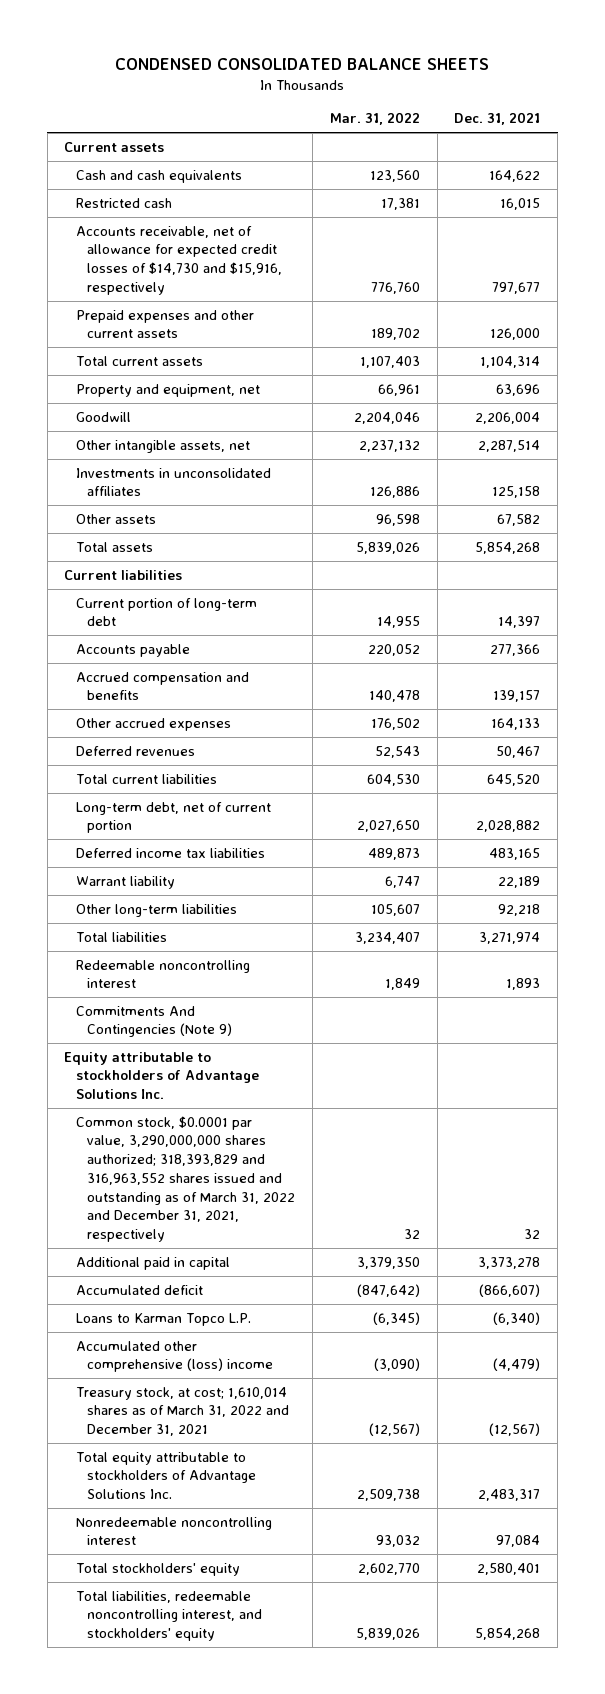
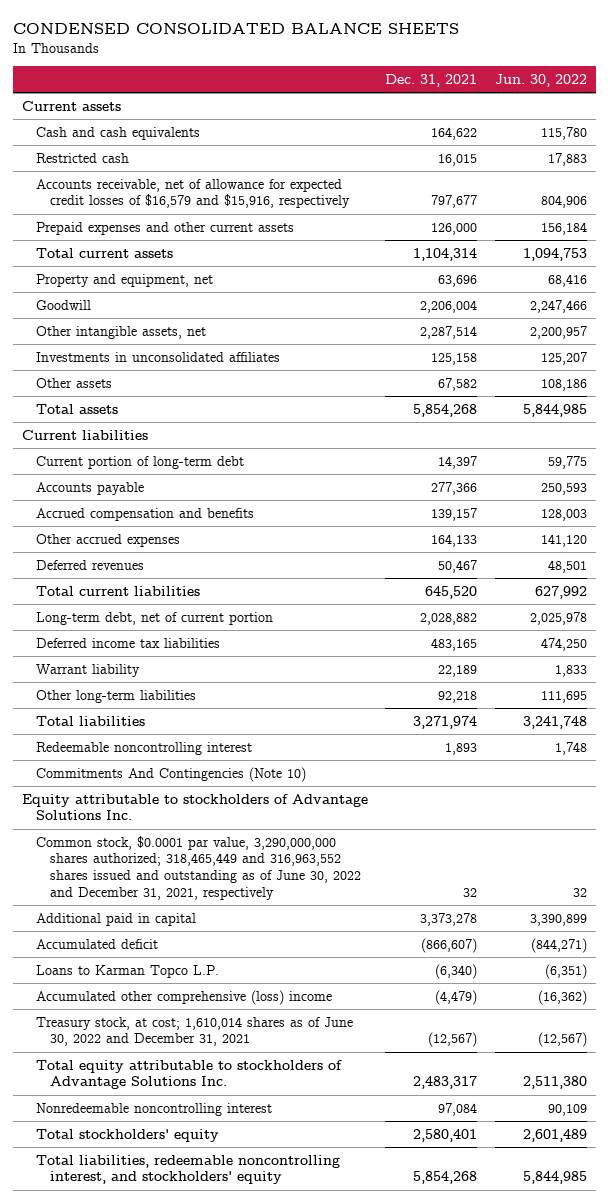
- | Mar. 31, 2022 | Dec. 31, 2021
+ | Dec. 31, 2021 | Jun. 30, 2022
- Accounts receivable, net of allowance for expected credit losses of $14,730 and $15,916, respectively | 776,760 | 797,677
+ Accounts receivable, net of allowance for expected credit losses of $16,579 and $15,916, respectively | 797,677 | 804,906
- Commitments And Contingencies (Note 9)
+ Commitments And Contingencies (Note 10)
- Common stock, $0.0001 par value, 3,290,000,000 shares authorized; 318,393,829 and 316,963,552 shares issued and outstanding as of March 31, 2022 and December 31, 2021, respectively | 32 | 32
+ Common stock, $0.0001 par value, 3,290,000,000 shares authorized; 318,465,449 and 316,963,552 shares issued and outstanding as of June 30, 2022 and December 31, 2021, respectively | 32 | 32
- Treasury stock, at cost; 1,610,014 shares as of March 31, 2022 and December 31, 2021 | (12,567) | (12,567)
+ Treasury stock, at cost; 1,610,014 shares as of June 30, 2022 and December 31, 2021 | (12,567) | (12,567)

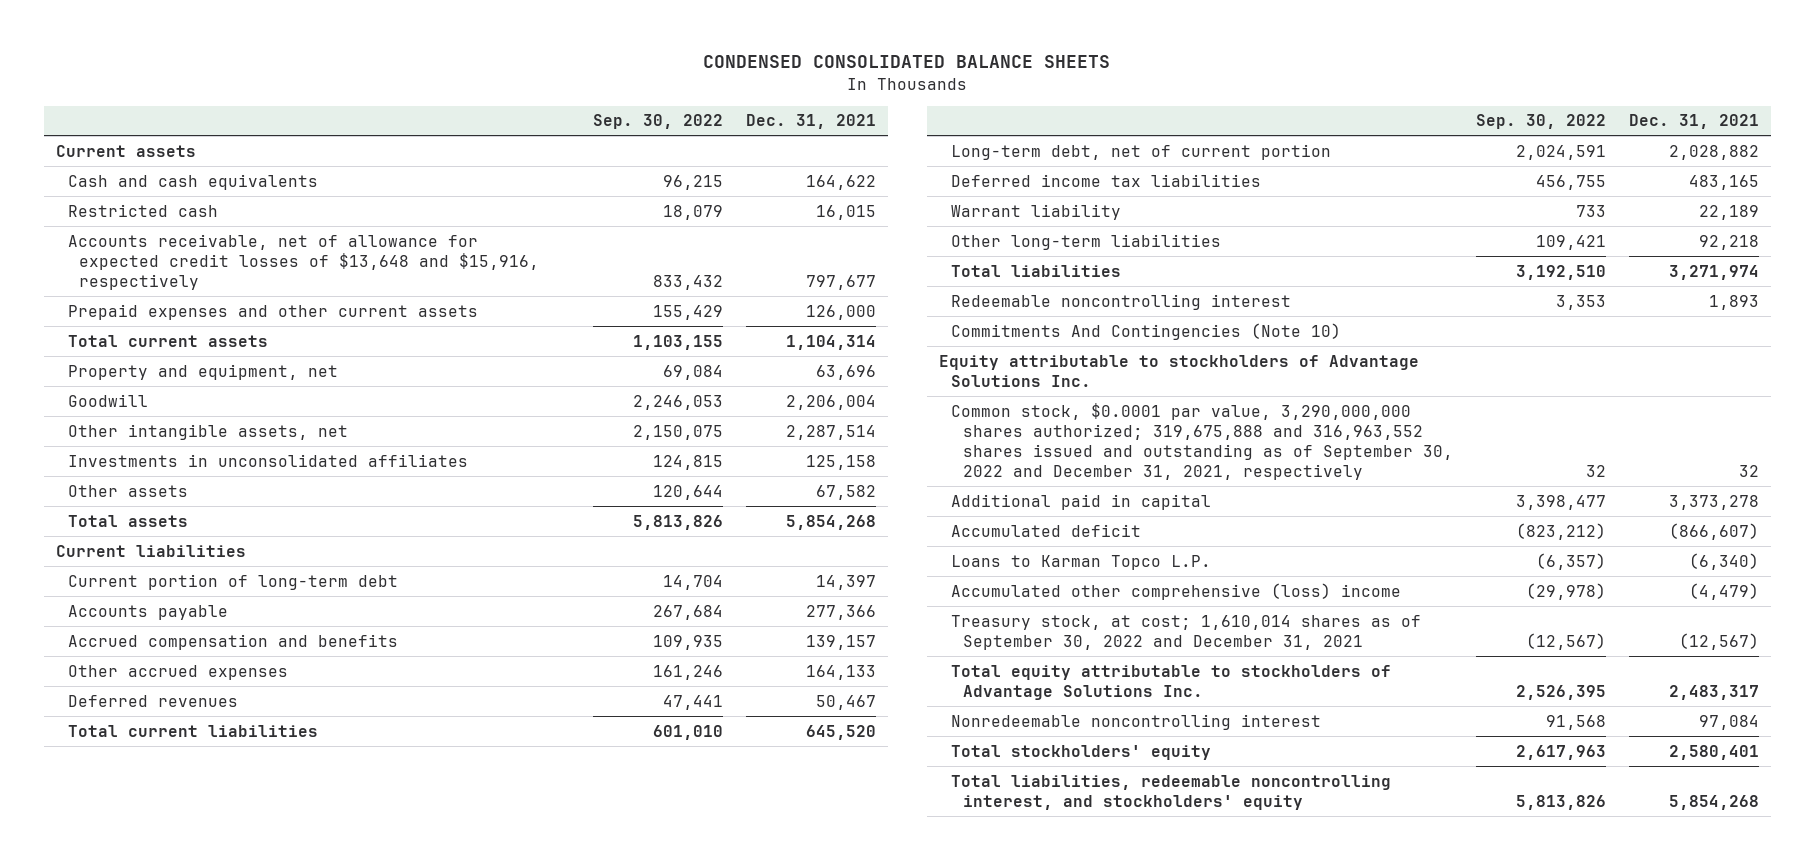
- | Dec. 31, 2021 | Jun. 30, 2022
+ | Sep. 30, 2022 | Dec. 31, 2021
- Accounts receivable, net of allowance for expected credit losses of $16,579 and $15,916, respectively | 797,677 | 804,906
+ Accounts receivable, net of allowance for expected credit losses of $13,648 and $15,916, respectively | 833,432 | 797,677
- Common stock, $0.0001 par value, 3,290,000,000 shares authorized; 318,465,449 and 316,963,552 shares issued and outstanding as of June 30, 2022 and December 31, 2021, respectively | 32 | 32
+ Common stock, $0.0001 par value, 3,290,000,000 shares authorized; 319,675,888 and 316,963,552 shares issued and outstanding as of September 30, 2022 and December 31, 2021, respectively | 32 | 32
- Treasury stock, at cost; 1,610,014 shares as of June 30, 2022 and December 31, 2021 | (12,567) | (12,567)
+ Treasury stock, at cost; 1,610,014 shares as of September 30, 2022 and December 31, 2021 | (12,567) | (12,567)

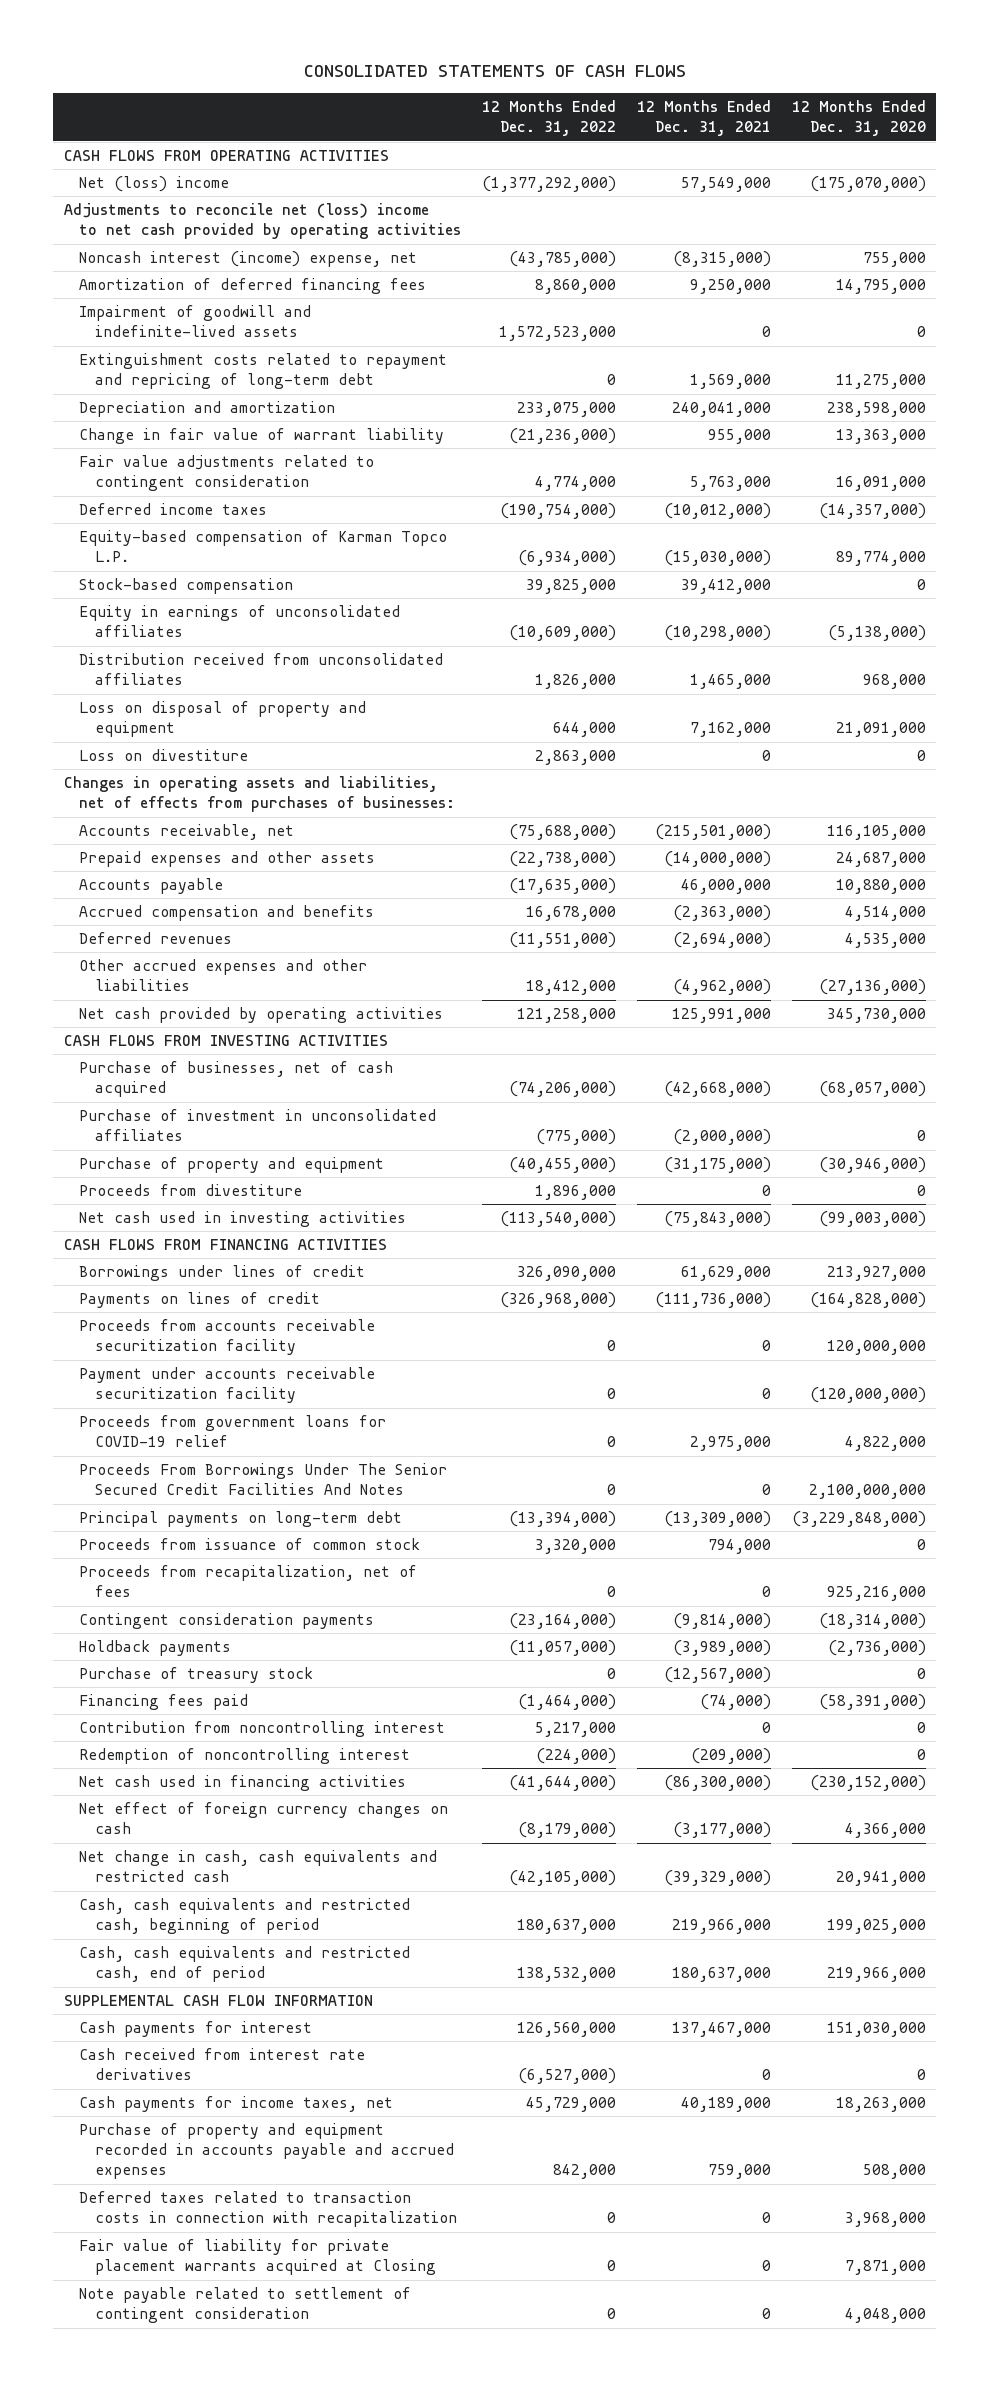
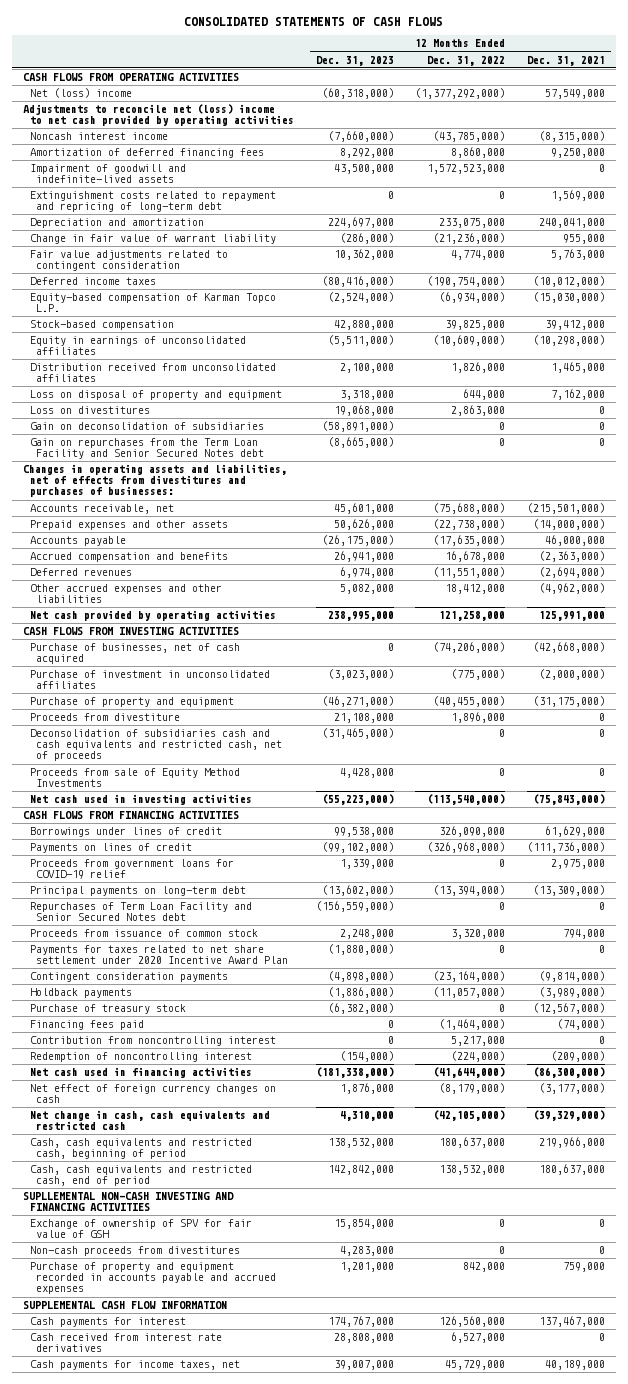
- | 12 Months Ended Dec. 31, 2022 | 12 Months Ended Dec. 31, 2021 | 12 Months Ended Dec. 31, 2020
+ | 12 Months Ended Dec. 31, 2023 | 12 Months Ended Dec. 31, 2022 | 12 Months Ended Dec. 31, 2021
- Noncash interest (income) expense, net | (43,785,000) | (8,315,000) | 755,000
+ Noncash interest income | (7,660,000) | (43,785,000) | (8,315,000)
- Loss on divestiture | 2,863,000 | 0 | 0
- Changes in operating assets and liabilities, net of effects from purchases of businesses:
+ Loss on divestitures | 19,068,000 | 2,863,000 | 0
+ Gain on deconsolidation of subsidiaries | (58,891,000) | 0 | 0
+ Gain on repurchases from the Term Loan Facility and Senior Secured Notes debt | (8,665,000) | 0 | 0
+ Changes in operating assets and liabilities, net of effects from divestitures and purchases of businesses:
+ Deconsolidation of subsidiaries cash and cash equivalents and restricted cash, net of proceeds | (31,465,000) | 0 | 0
+ Proceeds from sale of Equity Method Investments | 4,428,000 | 0 | 0
- Proceeds from accounts receivable securitization facility | 0 | 0 | 120,000,000
- Payment under accounts receivable securitization facility | 0 | 0 | (120,000,000)
- Proceeds From Borrowings Under The Senior Secured Credit Facilities And Notes | 0 | 0 | 2,100,000,000
+ Repurchases of Term Loan Facility and Senior Secured Notes debt | (156,559,000) | 0 | 0
- Proceeds from recapitalization, net of fees | 0 | 0 | 925,216,000
+ Payments for taxes related to net share settlement under 2020 Incentive Award Plan | (1,880,000) | 0 | 0
+ SUPLLEMENTAL NON-CASH INVESTING AND FINANCING ACTIVITIES
+ Exchange of ownership of SPV for fair value of GSH | 15,854,000 | 0 | 0
+ Non-cash proceeds from divestitures | 4,283,000 | 0 | 0
moved up: Purchase of property and equipment recorded in accounts payable and accrued expenses | 1,201,000 | 842,000 | 759,000
- Cash received from interest rate derivatives | (6,527,000) | 0 | 0
+ Cash received from interest rate derivatives | 28,808,000 | 6,527,000 | 0
- Deferred taxes related to transaction costs in connection with recapitalization | 0 | 0 | 3,968,000
- Fair value of liability for private placement warrants acquired at Closing | 0 | 0 | 7,871,000
- Note payable related to settlement of contingent consideration | 0 | 0 | 4,048,000

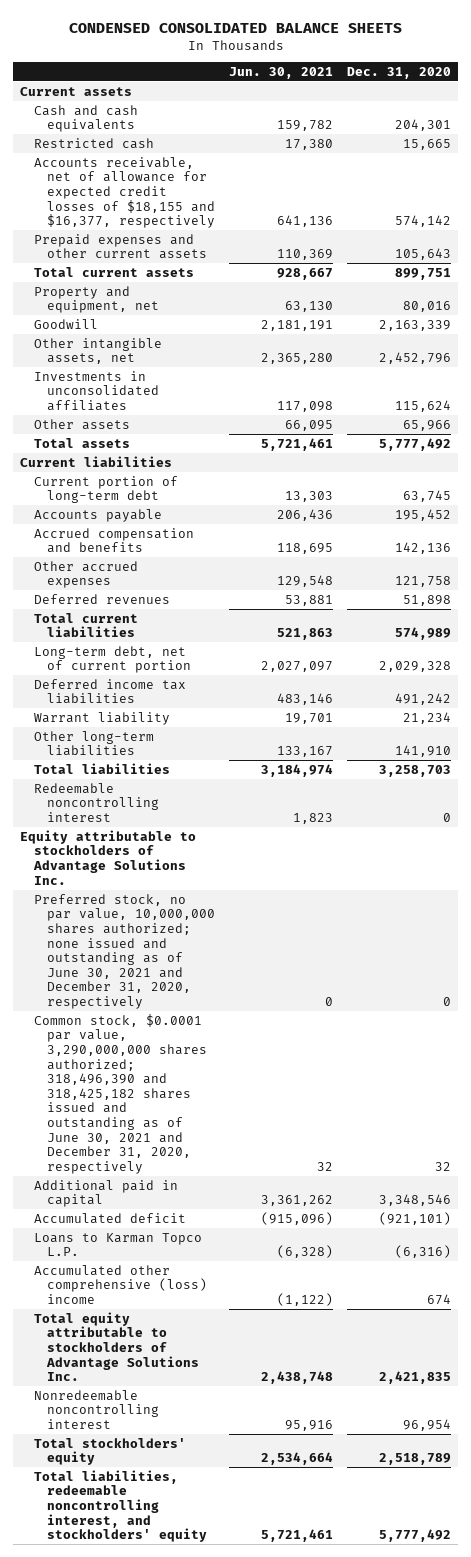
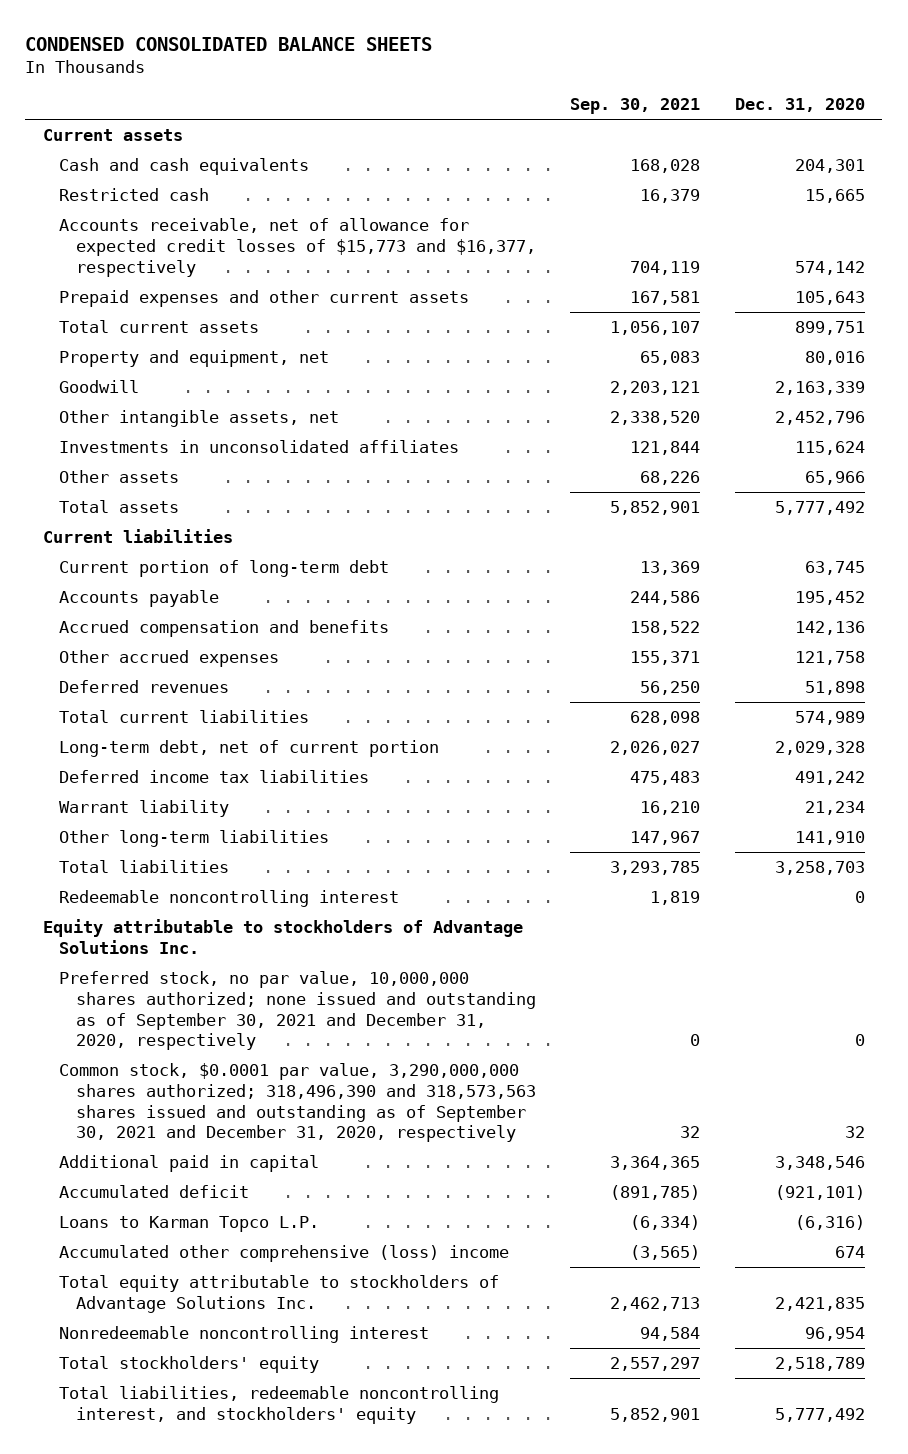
- | Jun. 30, 2021 | Dec. 31, 2020
+ | Sep. 30, 2021 | Dec. 31, 2020
- Accounts receivable, net of allowance for expected credit losses of $18,155 and $16,377, respectively | 641,136 | 574,142
+ Accounts receivable, net of allowance for expected credit losses of $15,773 and $16,377, respectively | 704,119 | 574,142
- Preferred stock, no par value, 10,000,000 shares authorized; none issued and outstanding as of June 30, 2021 and December 31, 2020, respectively | 0 | 0
- Common stock, $0.0001 par value, 3,290,000,000 shares authorized; 318,496,390 and 318,425,182 shares issued and outstanding as of June 30, 2021 and December 31, 2020, respectively | 32 | 32
+ Preferred stock, no par value, 10,000,000 shares authorized; none issued and outstanding as of September 30, 2021 and December 31, 2020, respectively | 0 | 0
+ Common stock, $0.0001 par value, 3,290,000,000 shares authorized; 318,496,390 and 318,573,563 shares issued and outstanding as of September 30, 2021 and December 31, 2020, respectively | 32 | 32

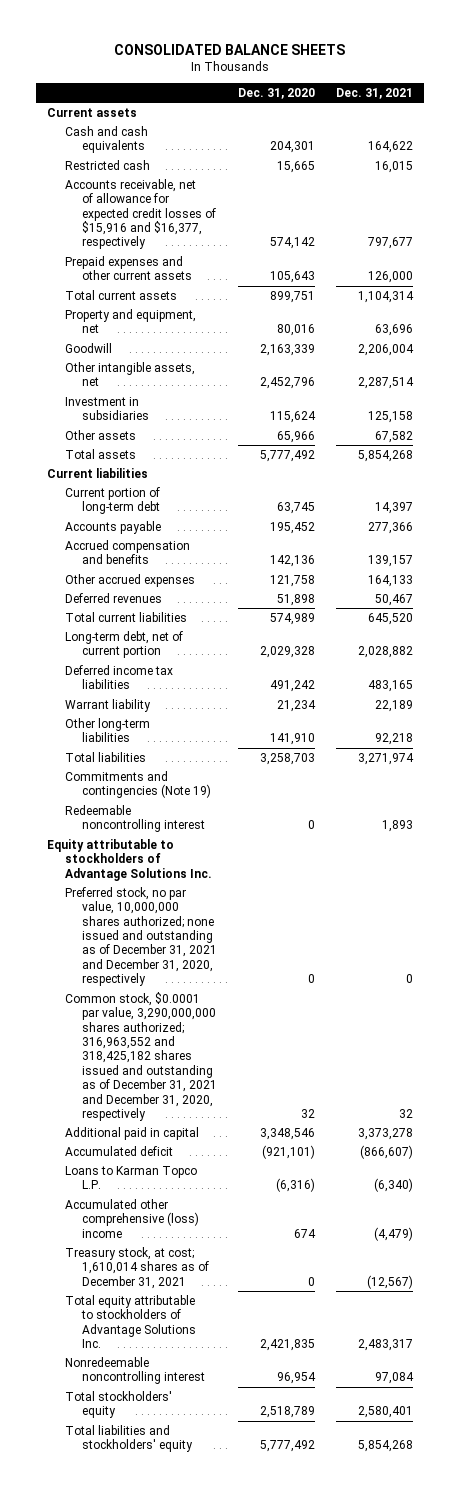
- CONDENSED CONSOLIDATED BALANCE SHEETS
+ CONSOLIDATED BALANCE SHEETS
- | Sep. 30, 2021 | Dec. 31, 2020
+ | Dec. 31, 2020 | Dec. 31, 2021
- Accounts receivable, net of allowance for expected credit losses of $15,773 and $16,377, respectively | 704,119 | 574,142
+ Accounts receivable, net of allowance for expected credit losses of $15,916 and $16,377, respectively | 574,142 | 797,677
- Investments in unconsolidated affiliates | 121,844 | 115,624
+ Investment in subsidiaries | 115,624 | 125,158
+ Commitments and contingencies (Note 19)
- Preferred stock, no par value, 10,000,000 shares authorized; none issued and outstanding as of September 30, 2021 and December 31, 2020, respectively | 0 | 0
- Common stock, $0.0001 par value, 3,290,000,000 shares authorized; 318,496,390 and 318,573,563 shares issued and outstanding as of September 30, 2021 and December 31, 2020, respectively | 32 | 32
+ Preferred stock, no par value, 10,000,000 shares authorized; none issued and outstanding as of December 31, 2021 and December 31, 2020, respectively | 0 | 0
+ Common stock, $0.0001 par value, 3,290,000,000 shares authorized; 316,963,552 and 318,425,182 shares issued and outstanding as of December 31, 2021 and December 31, 2020, respectively | 32 | 32
+ Treasury stock, at cost; 1,610,014 shares as of December 31, 2021 | 0 | (12,567)
- Total liabilities, redeemable noncontrolling interest, and stockholders' equity | 5,852,901 | 5,777,492
+ Total liabilities and stockholders' equity | 5,777,492 | 5,854,268

